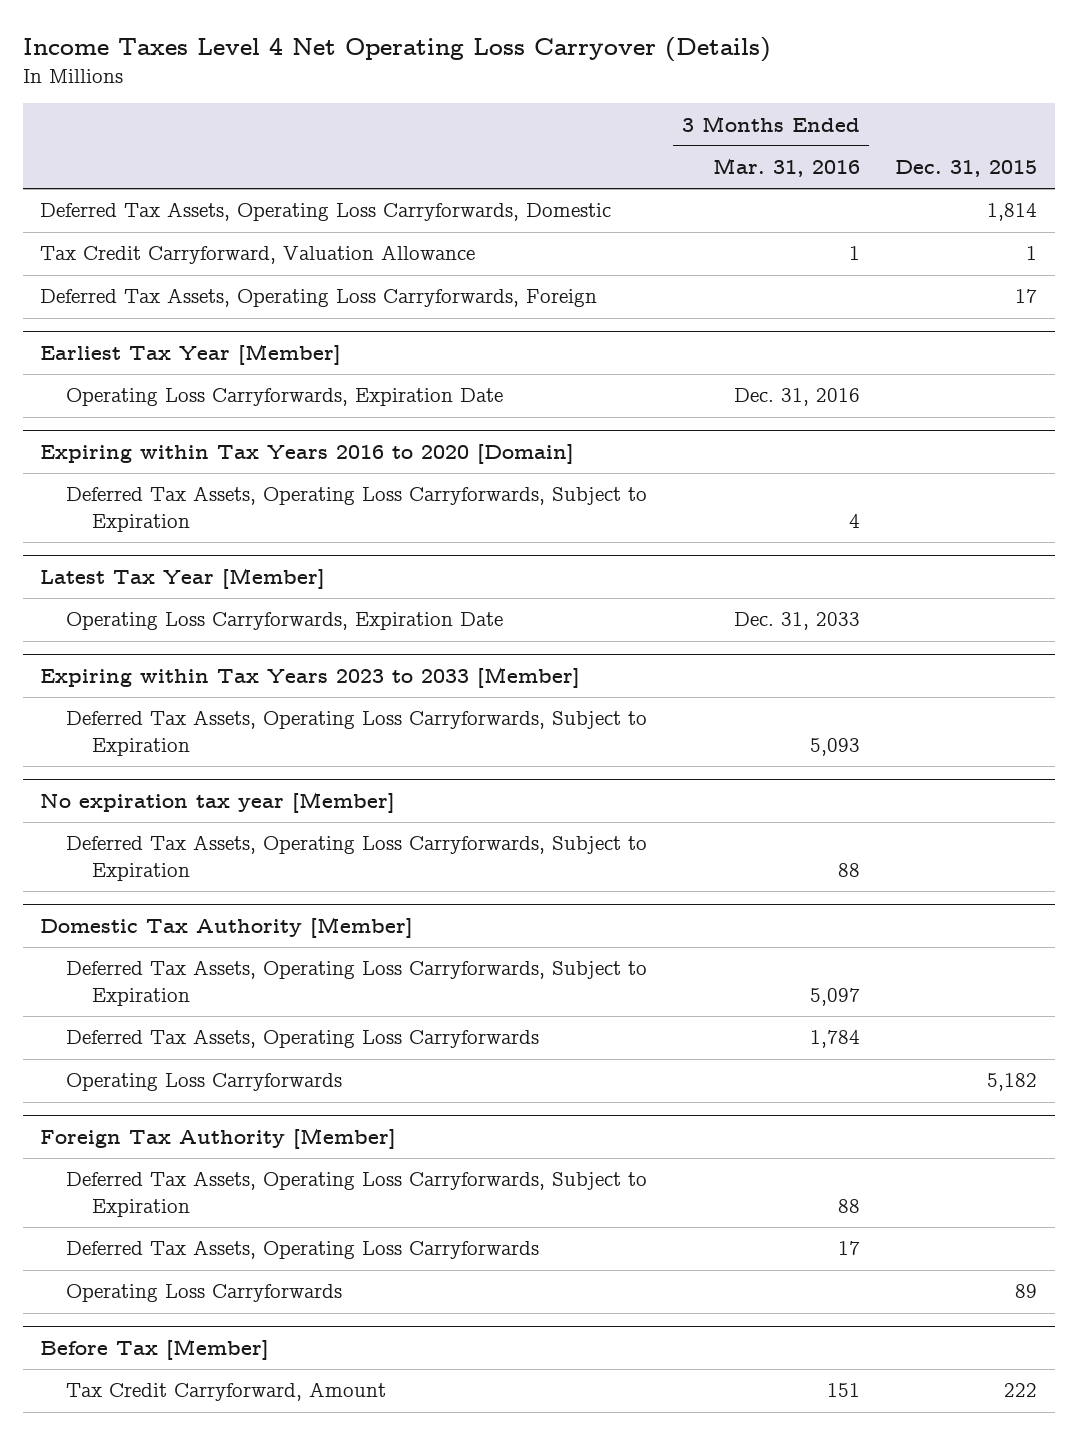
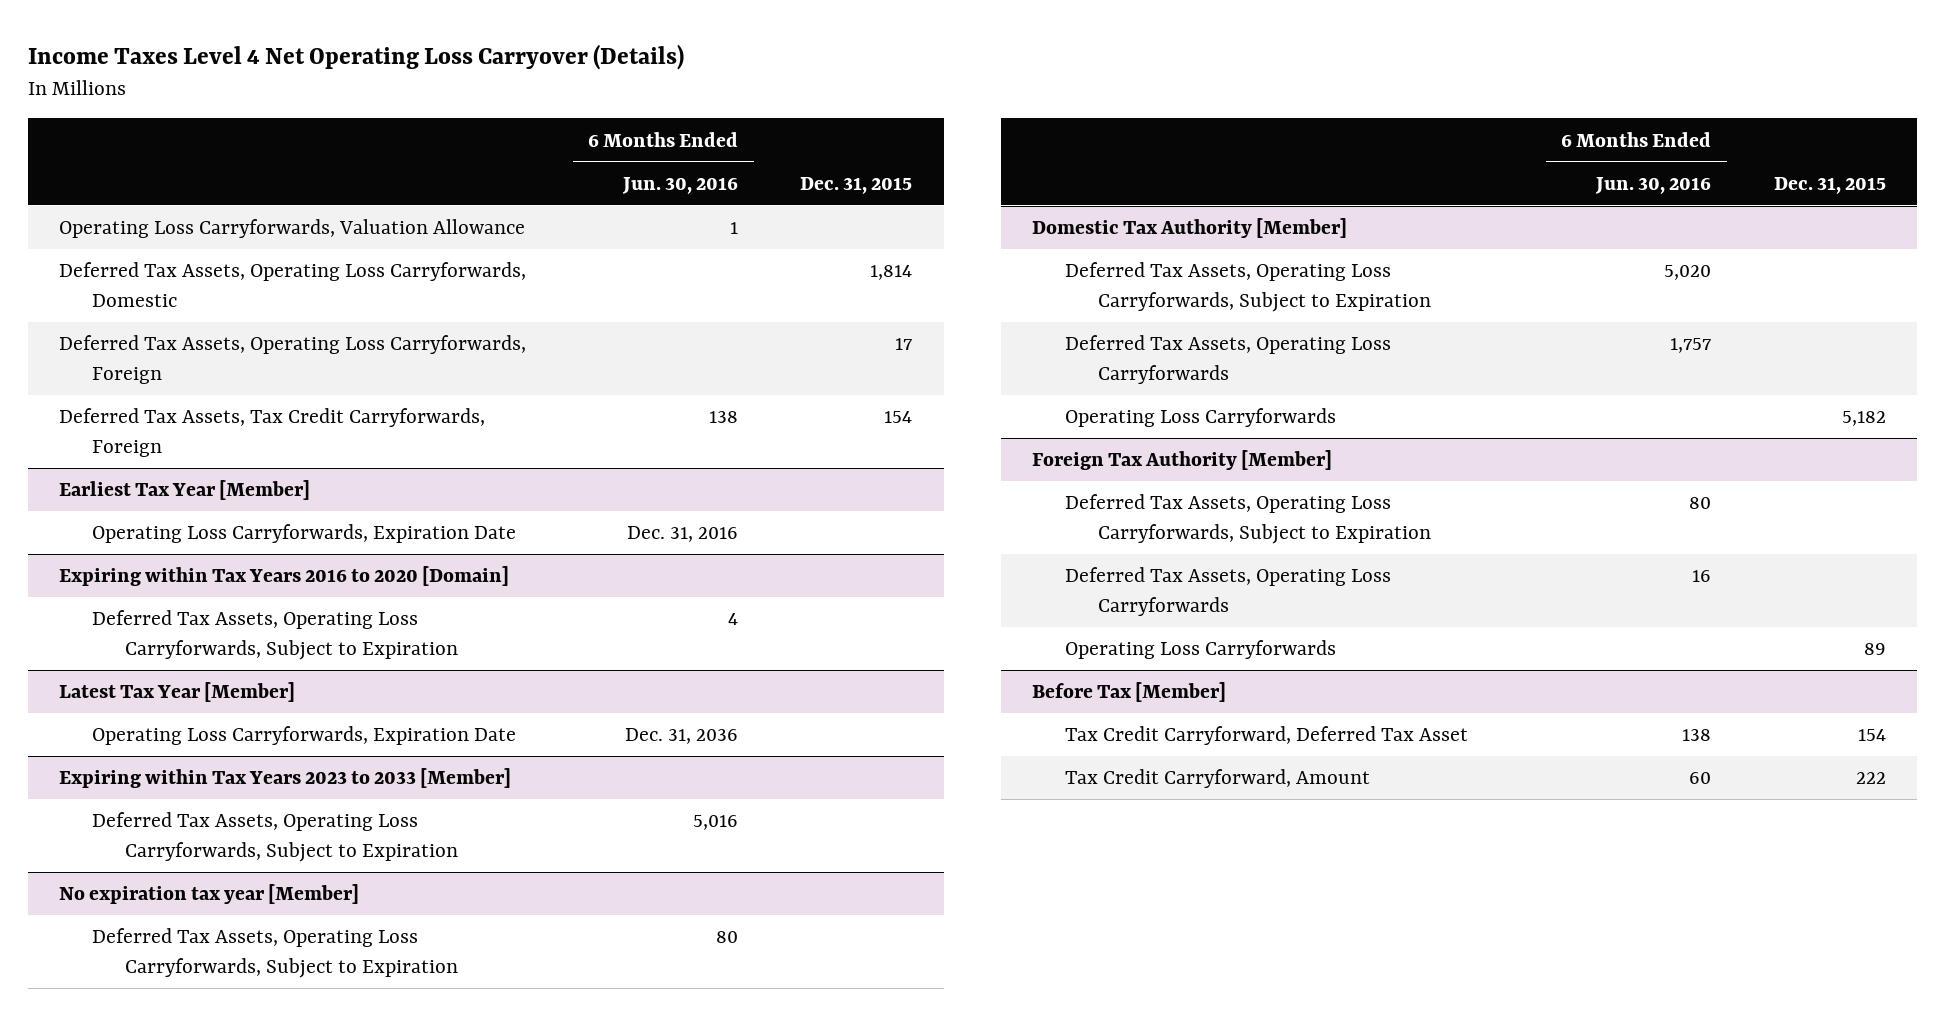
- | 3 Months Ended Mar. 31, 2016 | Dec. 31, 2015
+ | 6 Months Ended Jun. 30, 2016 | Dec. 31, 2015
+ Operating Loss Carryforwards, Valuation Allowance | 1 |
- Tax Credit Carryforward, Valuation Allowance | 1 | 1
+ Deferred Tax Assets, Tax Credit Carryforwards, Foreign | 138 | 154
@ Before Tax [Member]
+ Tax Credit Carryforward, Deferred Tax Asset | 138 | 154

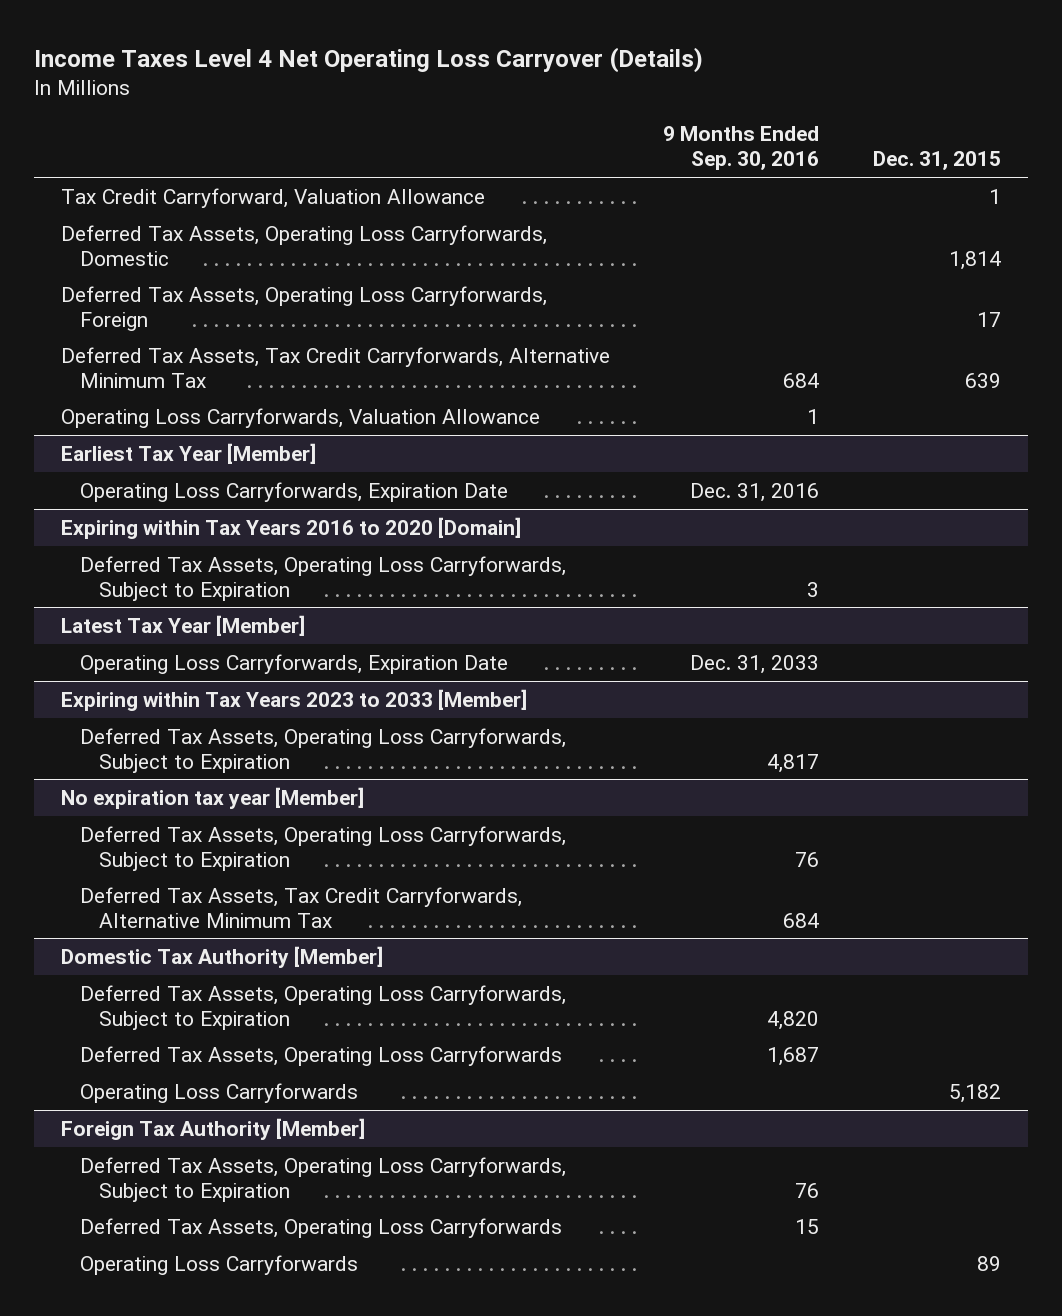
- | 6 Months Ended Jun. 30, 2016 | Dec. 31, 2015
+ | 9 Months Ended Sep. 30, 2016 | Dec. 31, 2015
+ Tax Credit Carryforward, Valuation Allowance | | 1
- Deferred Tax Assets, Tax Credit Carryforwards, Foreign | 138 | 154
+ Deferred Tax Assets, Tax Credit Carryforwards, Alternative Minimum Tax | 684 | 639
moved down: Operating Loss Carryforwards, Valuation Allowance | 1 |
@ No expiration tax year [Member]
+ Deferred Tax Assets, Tax Credit Carryforwards, Alternative Minimum Tax | 684 |
- Before Tax [Member]
- Tax Credit Carryforward, Deferred Tax Asset | 138 | 154
- Tax Credit Carryforward, Amount | 60 | 222

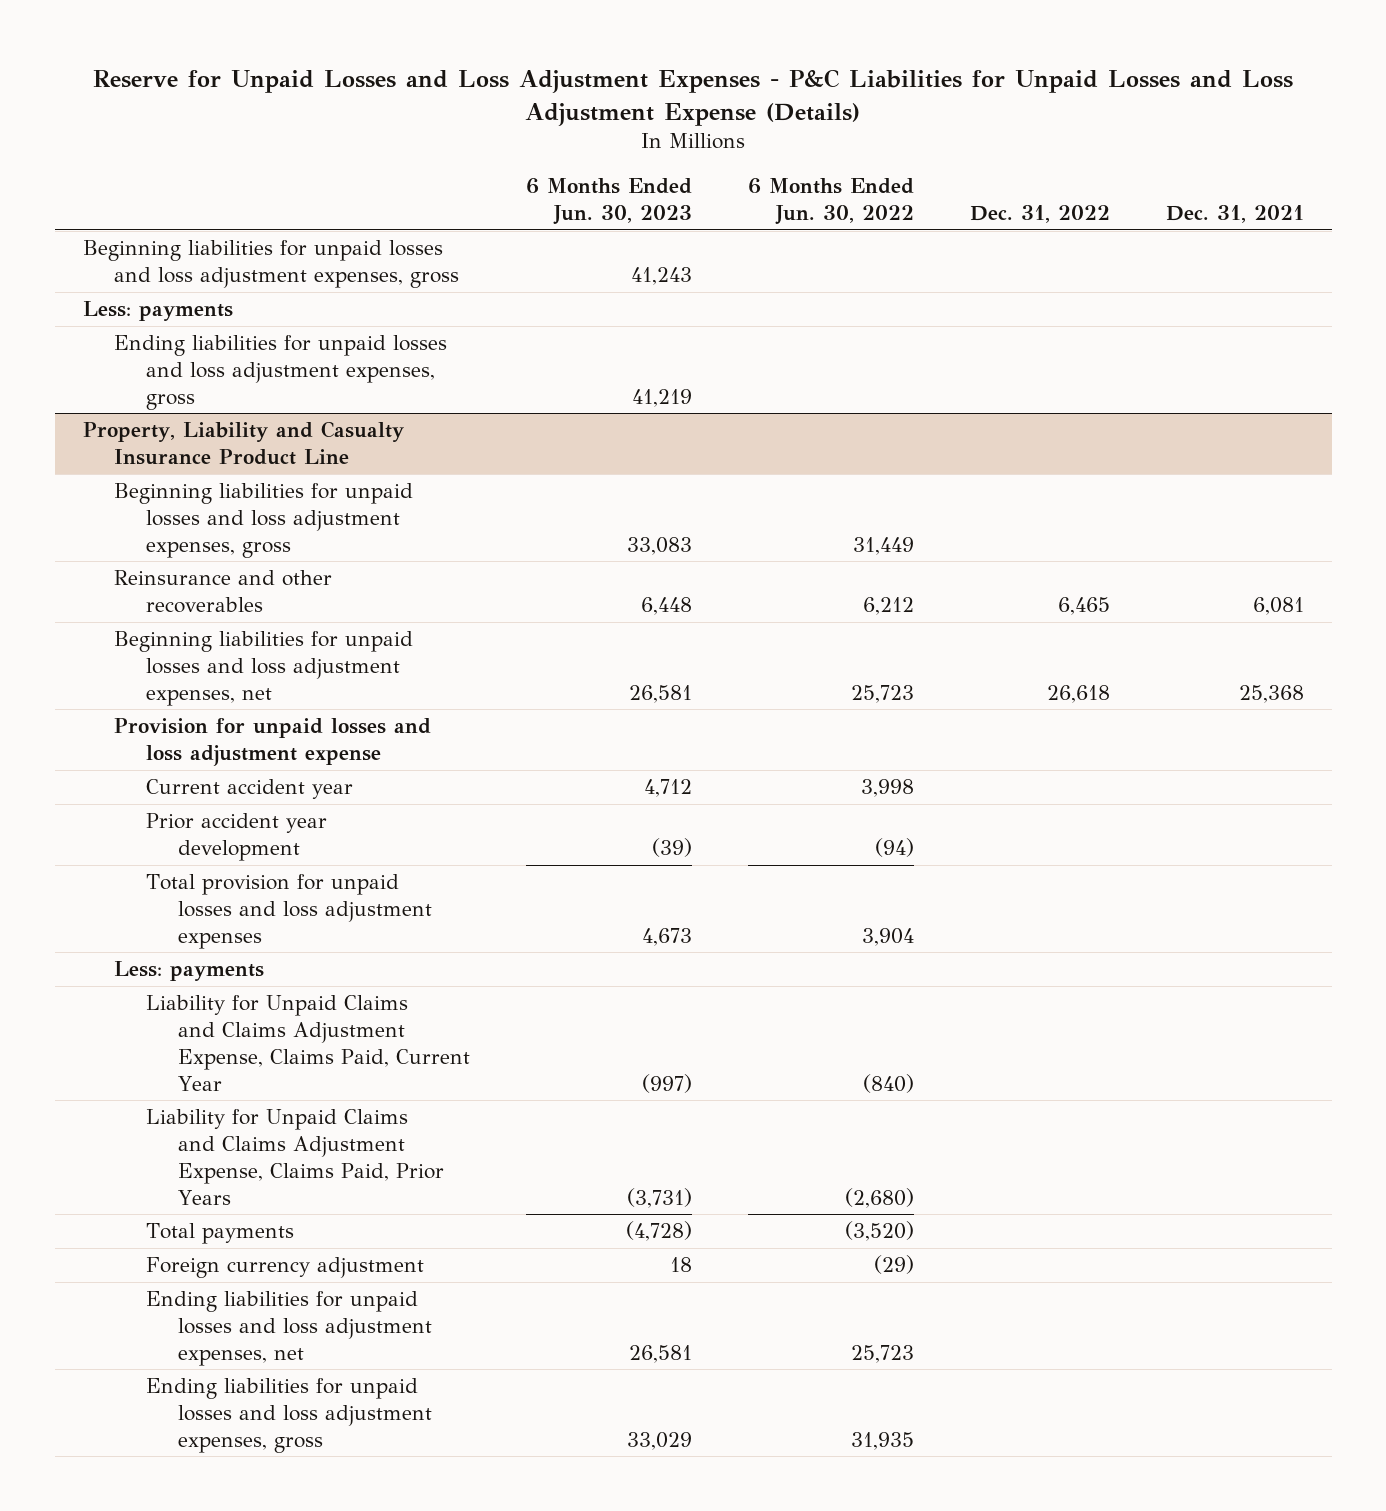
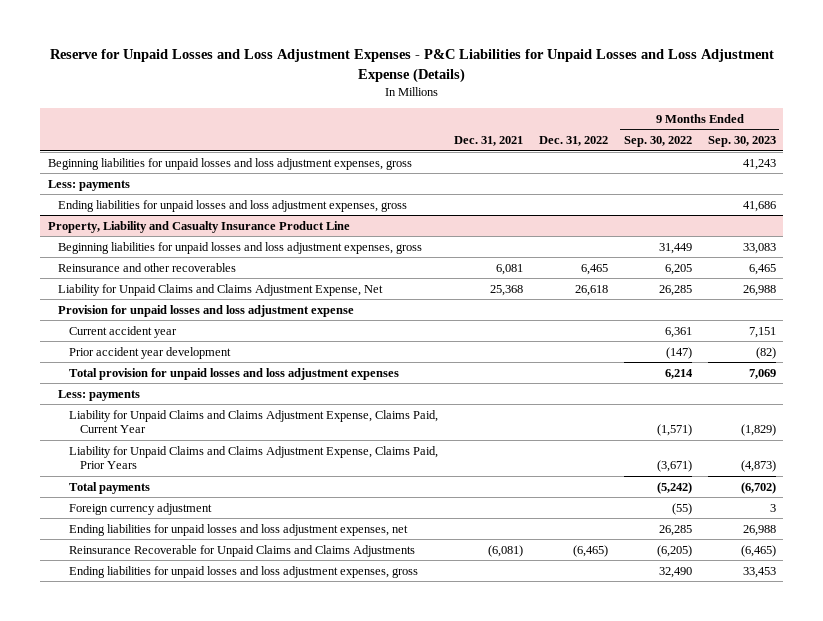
- | 6 Months Ended Jun. 30, 2023 | 6 Months Ended Jun. 30, 2022 | Dec. 31, 2022 | Dec. 31, 2021
+ | Dec. 31, 2021 | Dec. 31, 2022 | 9 Months Ended Sep. 30, 2022 | 9 Months Ended Sep. 30, 2023
@ Property, Liability and Casualty Insurance Product Line
- Beginning liabilities for unpaid losses and loss adjustment expenses, net | 26,581 | 25,723 | 26,618 | 25,368
+ Liability for Unpaid Claims and Claims Adjustment Expense, Net | 25,368 | 26,618 | 26,285 | 26,988
+ Reinsurance Recoverable for Unpaid Claims and Claims Adjustments | (6,081) | (6,465) | (6,205) | (6,465)

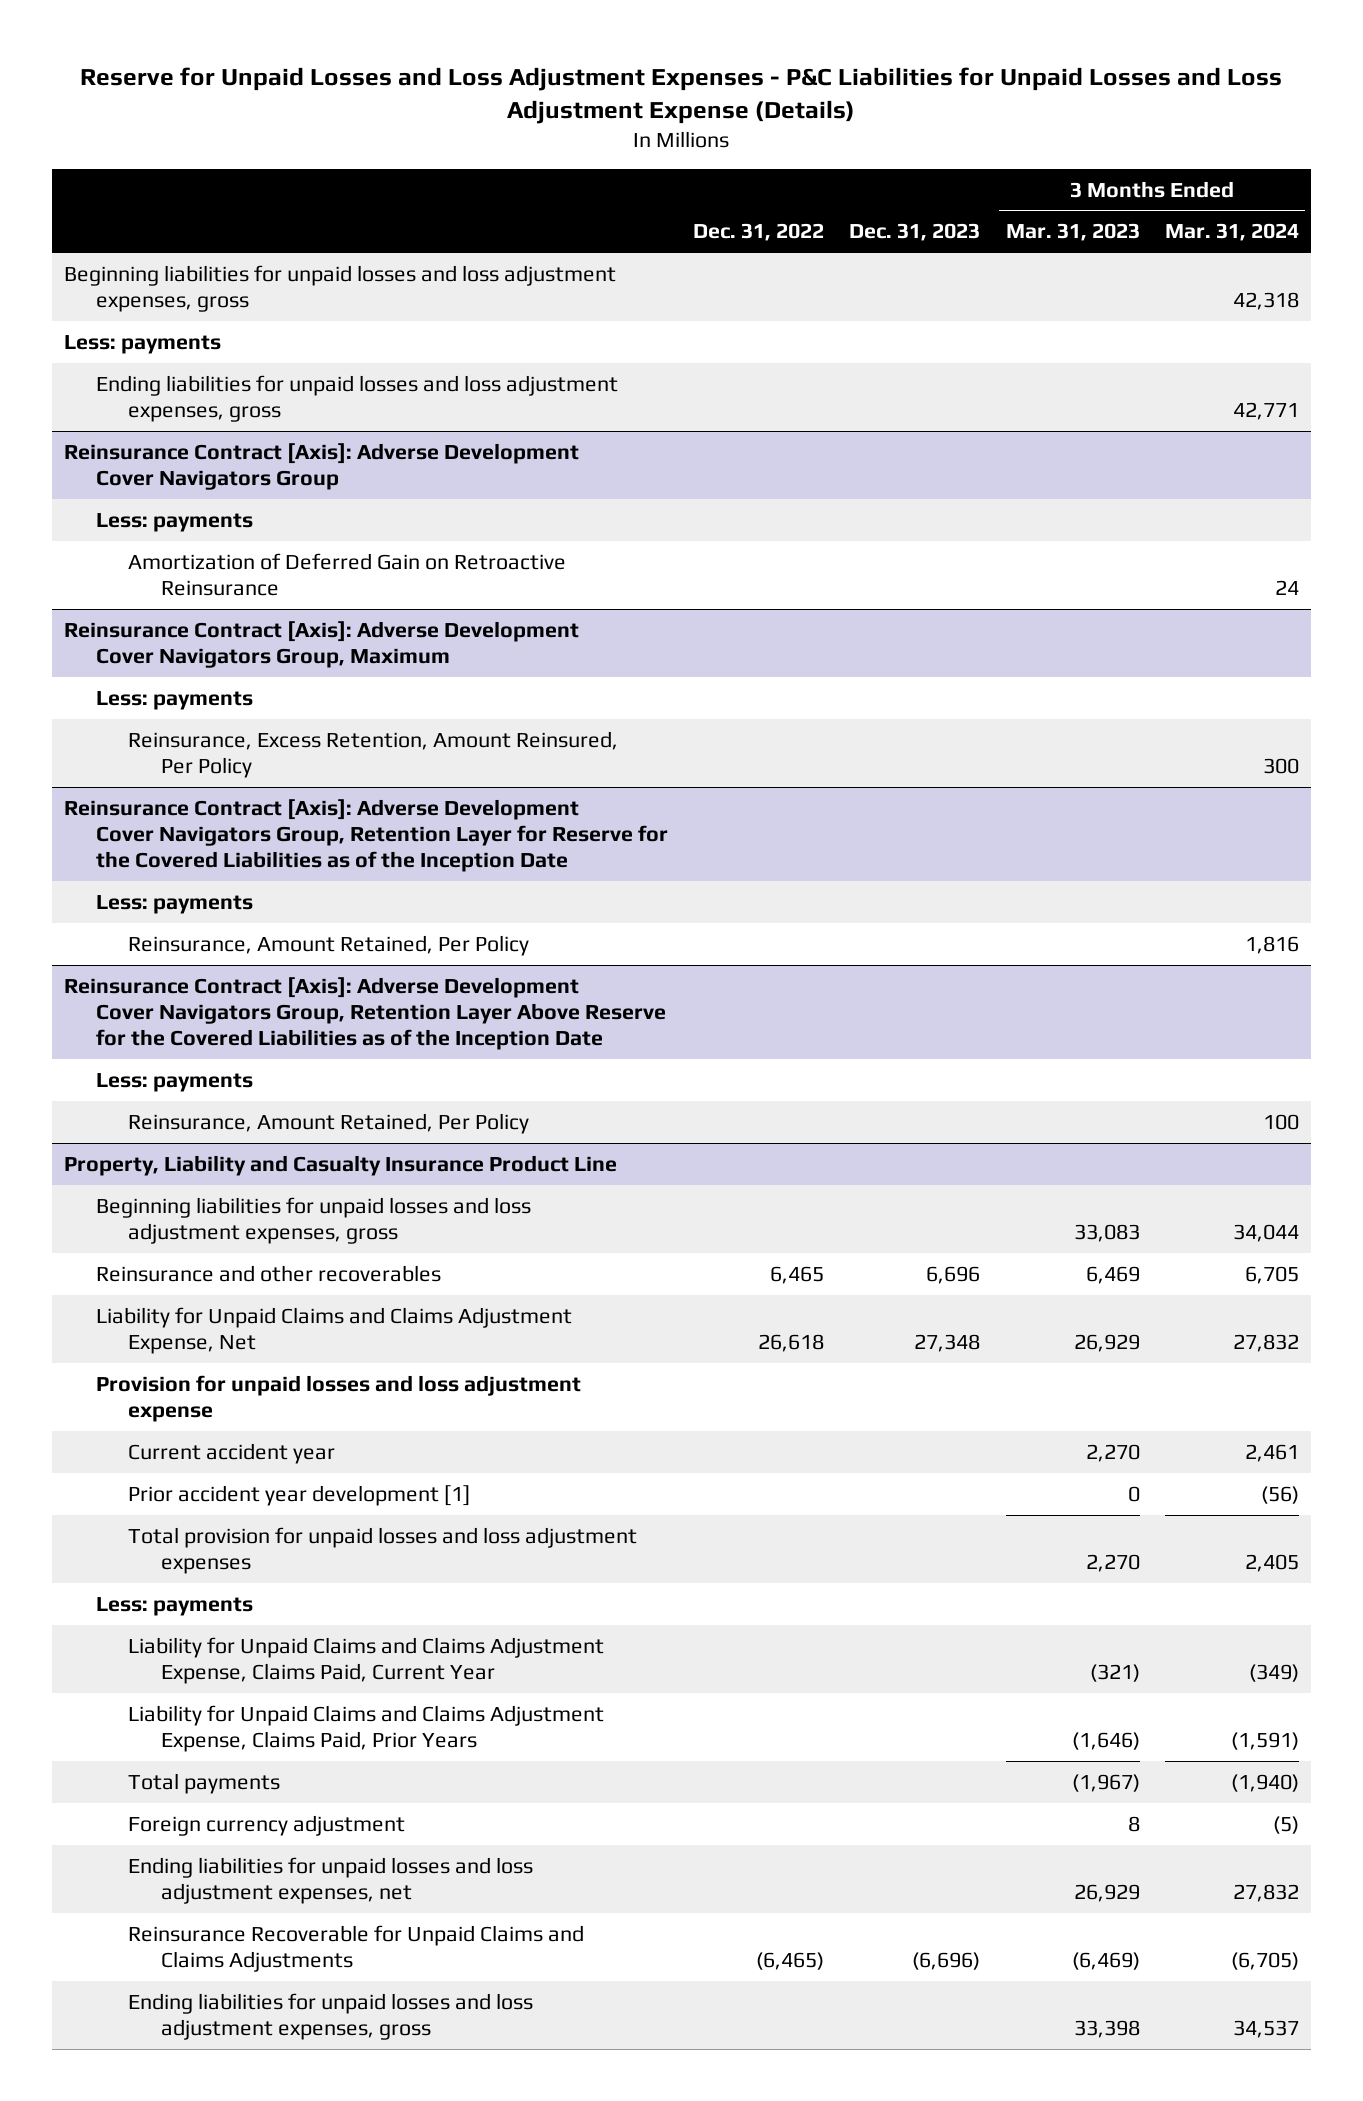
- | Dec. 31, 2021 | Dec. 31, 2022 | 9 Months Ended Sep. 30, 2022 | 9 Months Ended Sep. 30, 2023
+ | Dec. 31, 2022 | Dec. 31, 2023 | 3 Months Ended Mar. 31, 2023 | 3 Months Ended Mar. 31, 2024
+ Reinsurance Contract [Axis]: Adverse Development Cover Navigators Group
+ Less: payments
+ Amortization of Deferred Gain on Retroactive Reinsurance | | | | 24
+ Reinsurance Contract [Axis]: Adverse Development Cover Navigators Group, Maximum
+ Less: payments
+ Reinsurance, Excess Retention, Amount Reinsured, Per Policy | | | | 300
+ Reinsurance Contract [Axis]: Adverse Development Cover Navigators Group, Retention Layer for Reserve for the Covered Liabilities as of the Inception Date
+ Less: payments
+ Reinsurance, Amount Retained, Per Policy | | | | 1,816
+ Reinsurance Contract [Axis]: Adverse Development Cover Navigators Group, Retention Layer Above Reserve for the Covered Liabilities as of the Inception Date
+ Less: payments
+ Reinsurance, Amount Retained, Per Policy | | | | 100
@ Property, Liability and Casualty Insurance Product Line
- Prior accident year development | | | (147) | (82)
+ Prior accident year development [1] | | | 0 | (56)

